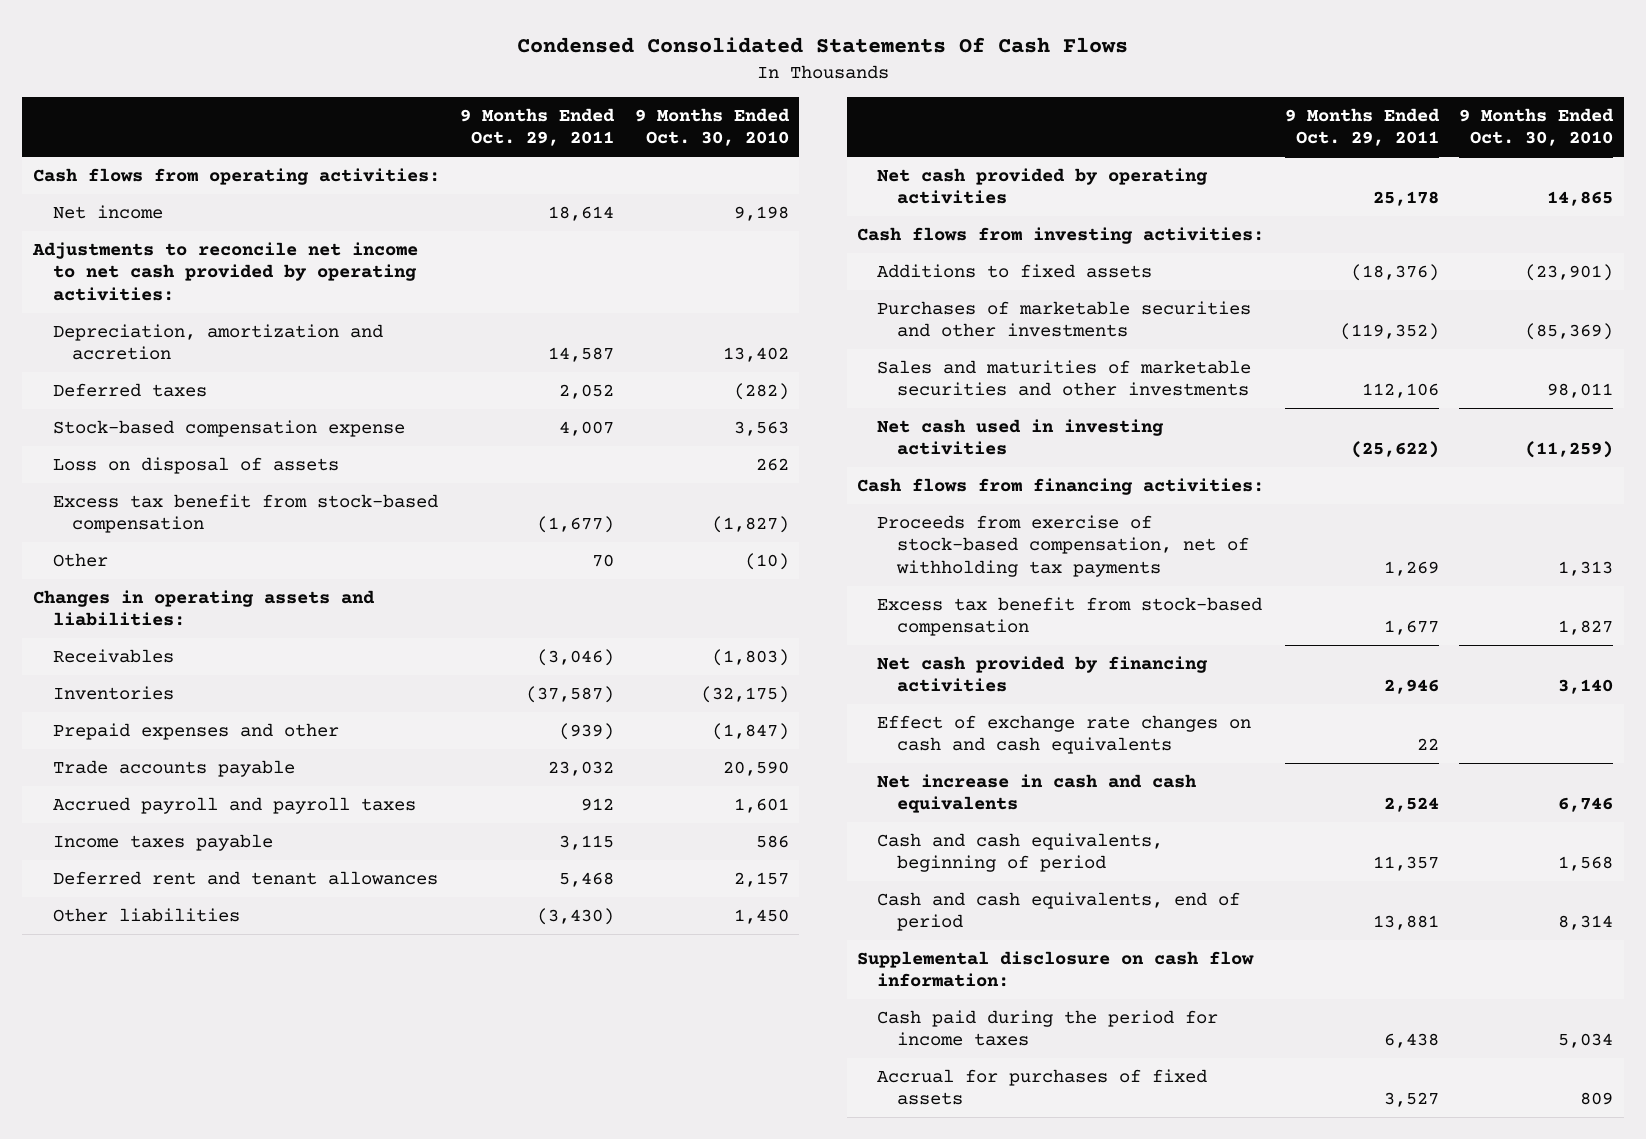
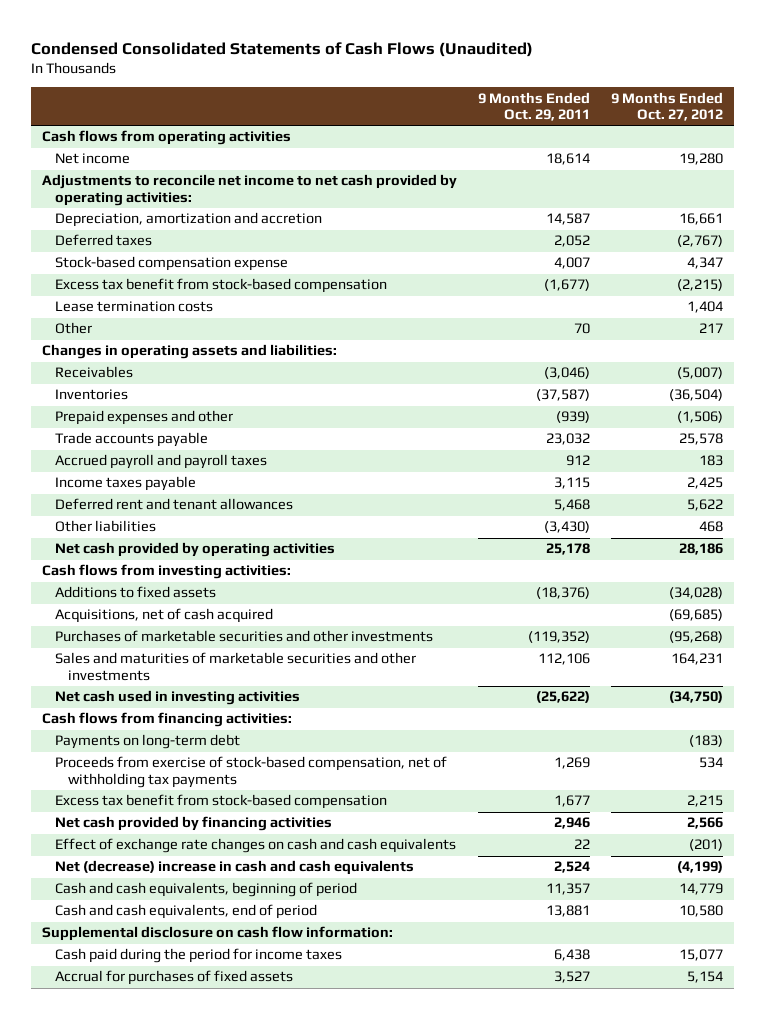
- Condensed Consolidated Statements Of Cash Flows
+ Condensed Consolidated Statements of Cash Flows (Unaudited)
- | 9 Months Ended Oct. 29, 2011 | 9 Months Ended Oct. 30, 2010
+ | 9 Months Ended Oct. 29, 2011 | 9 Months Ended Oct. 27, 2012
- Cash flows from operating activities:
+ Cash flows from operating activities
- Loss on disposal of assets | | 262
+ Lease termination costs | | 1,404
+ Acquisitions, net of cash acquired | | (69,685)
+ Payments on long-term debt | | (183)
- Net increase in cash and cash equivalents | 2,524 | 6,746
+ Net (decrease) increase in cash and cash equivalents | 2,524 | (4,199)

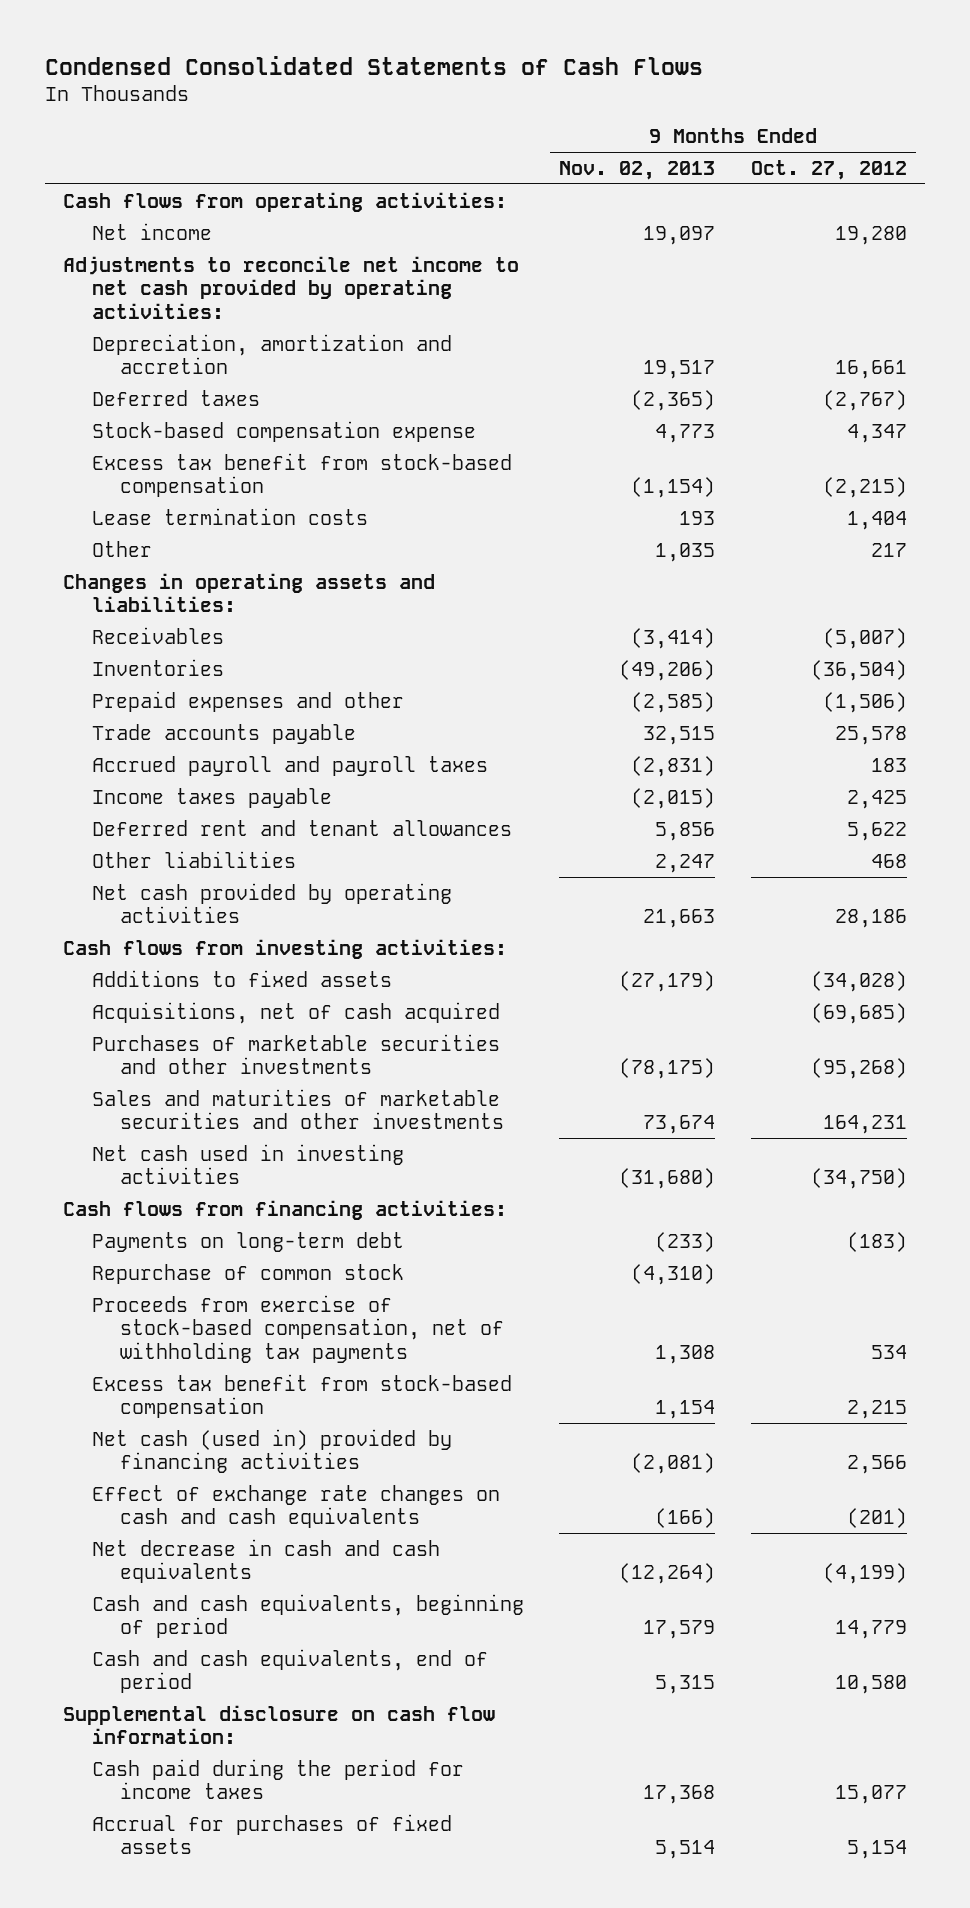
- Condensed Consolidated Statements of Cash Flows (Unaudited)
+ Condensed Consolidated Statements of Cash Flows
- | 9 Months Ended Oct. 29, 2011 | 9 Months Ended Oct. 27, 2012
+ | 9 Months Ended Nov. 02, 2013 | 9 Months Ended Oct. 27, 2012
- Cash flows from operating activities
+ Cash flows from operating activities:
+ Repurchase of common stock | (4,310) |
- Net cash provided by financing activities | 2,946 | 2,566
+ Net cash (used in) provided by financing activities | (2,081) | 2,566
- Net (decrease) increase in cash and cash equivalents | 2,524 | (4,199)
+ Net decrease in cash and cash equivalents | (12,264) | (4,199)

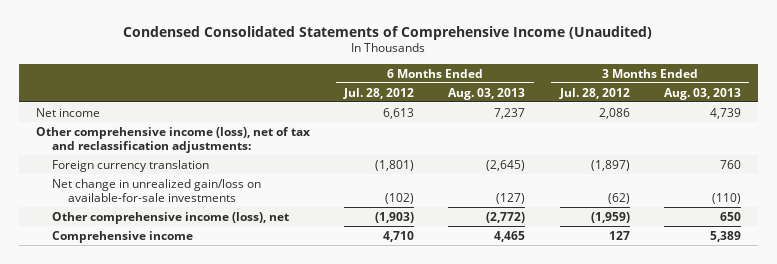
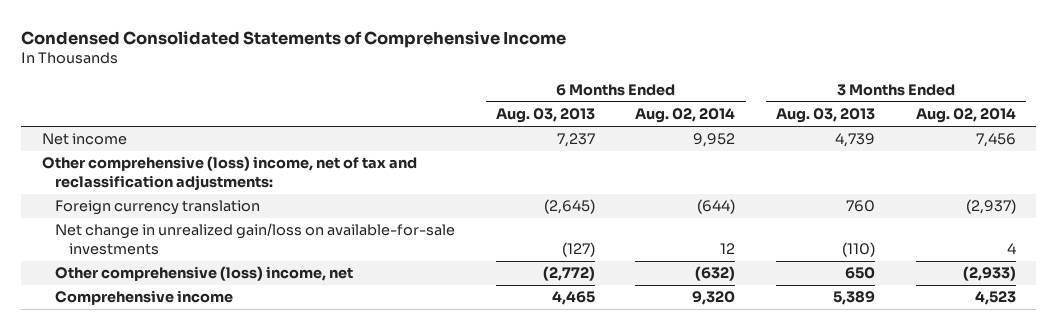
- Condensed Consolidated Statements of Comprehensive Income (Unaudited)
+ Condensed Consolidated Statements of Comprehensive Income
- | 6 Months Ended Jul. 28, 2012 | 6 Months Ended Aug. 03, 2013 | 3 Months Ended Jul. 28, 2012 | 3 Months Ended Aug. 03, 2013
+ | 6 Months Ended Aug. 03, 2013 | 6 Months Ended Aug. 02, 2014 | 3 Months Ended Aug. 03, 2013 | 3 Months Ended Aug. 02, 2014
- Other comprehensive income (loss), net of tax and reclassification adjustments:
+ Other comprehensive (loss) income, net of tax and reclassification adjustments:
- Other comprehensive income (loss), net | (1,903) | (2,772) | (1,959) | 650
+ Other comprehensive (loss) income, net | (2,772) | (632) | 650 | (2,933)

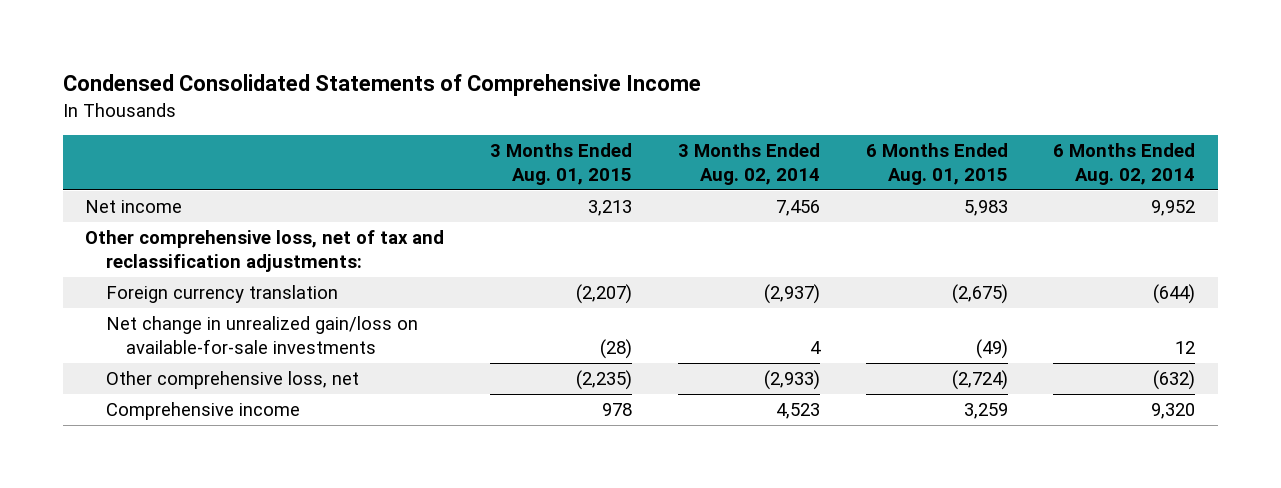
- | 6 Months Ended Aug. 03, 2013 | 6 Months Ended Aug. 02, 2014 | 3 Months Ended Aug. 03, 2013 | 3 Months Ended Aug. 02, 2014
+ | 3 Months Ended Aug. 01, 2015 | 3 Months Ended Aug. 02, 2014 | 6 Months Ended Aug. 01, 2015 | 6 Months Ended Aug. 02, 2014
- Other comprehensive (loss) income, net of tax and reclassification adjustments:
+ Other comprehensive loss, net of tax and reclassification adjustments:
- Other comprehensive (loss) income, net | (2,772) | (632) | 650 | (2,933)
+ Other comprehensive loss, net | (2,235) | (2,933) | (2,724) | (632)

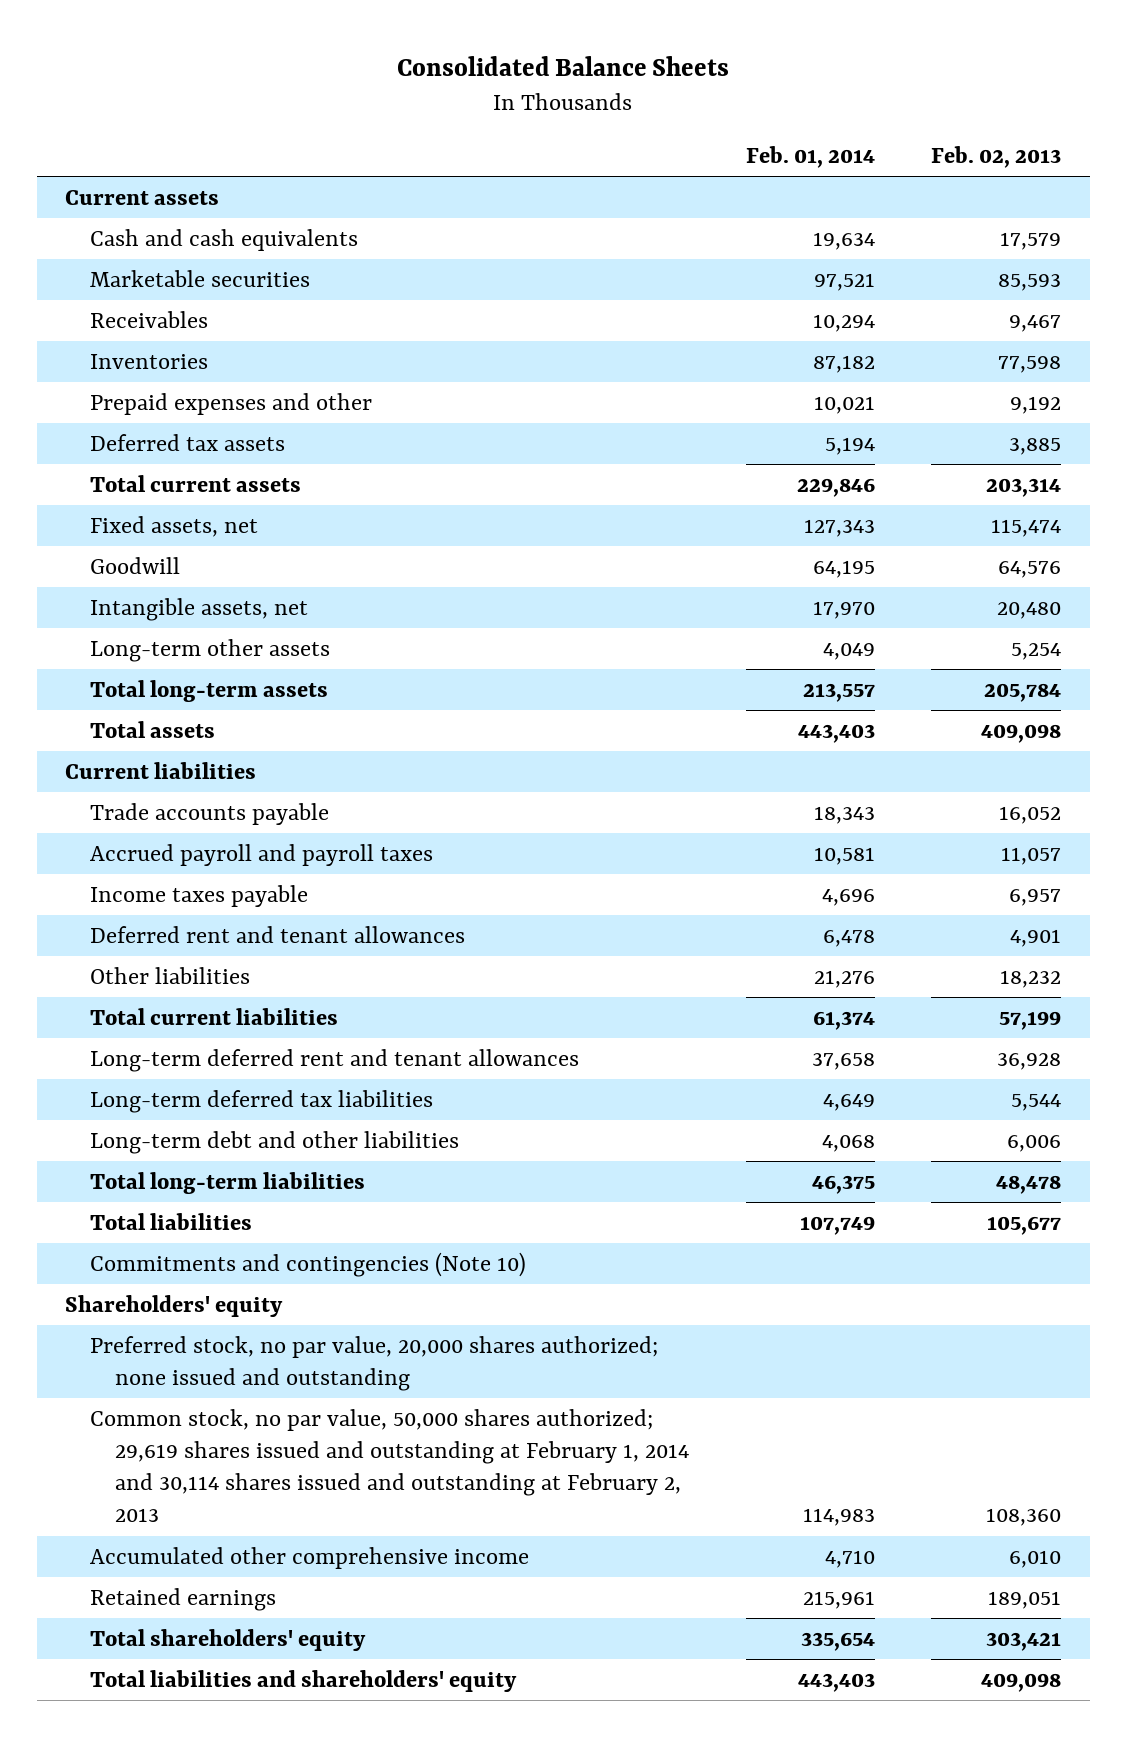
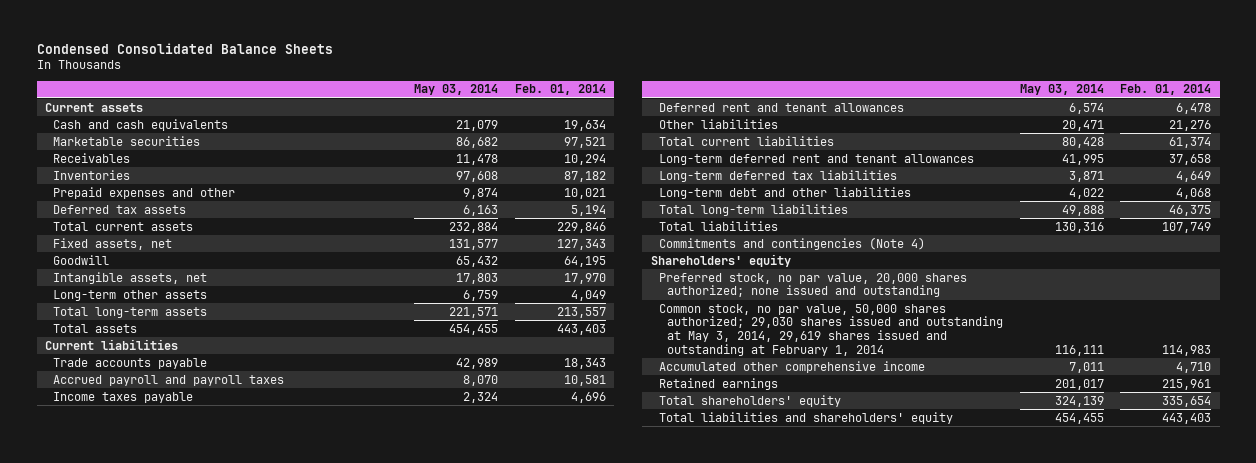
- Consolidated Balance Sheets
+ Condensed Consolidated Balance Sheets
- | Feb. 01, 2014 | Feb. 02, 2013
+ | May 03, 2014 | Feb. 01, 2014
- Commitments and contingencies (Note 10)
+ Commitments and contingencies (Note 4)
- Common stock, no par value, 50,000 shares authorized; 29,619 shares issued and outstanding at February 1, 2014 and 30,114 shares issued and outstanding at February 2, 2013 | 114,983 | 108,360
+ Common stock, no par value, 50,000 shares authorized; 29,030 shares issued and outstanding at May 3, 2014, 29,619 shares issued and outstanding at February 1, 2014 | 116,111 | 114,983

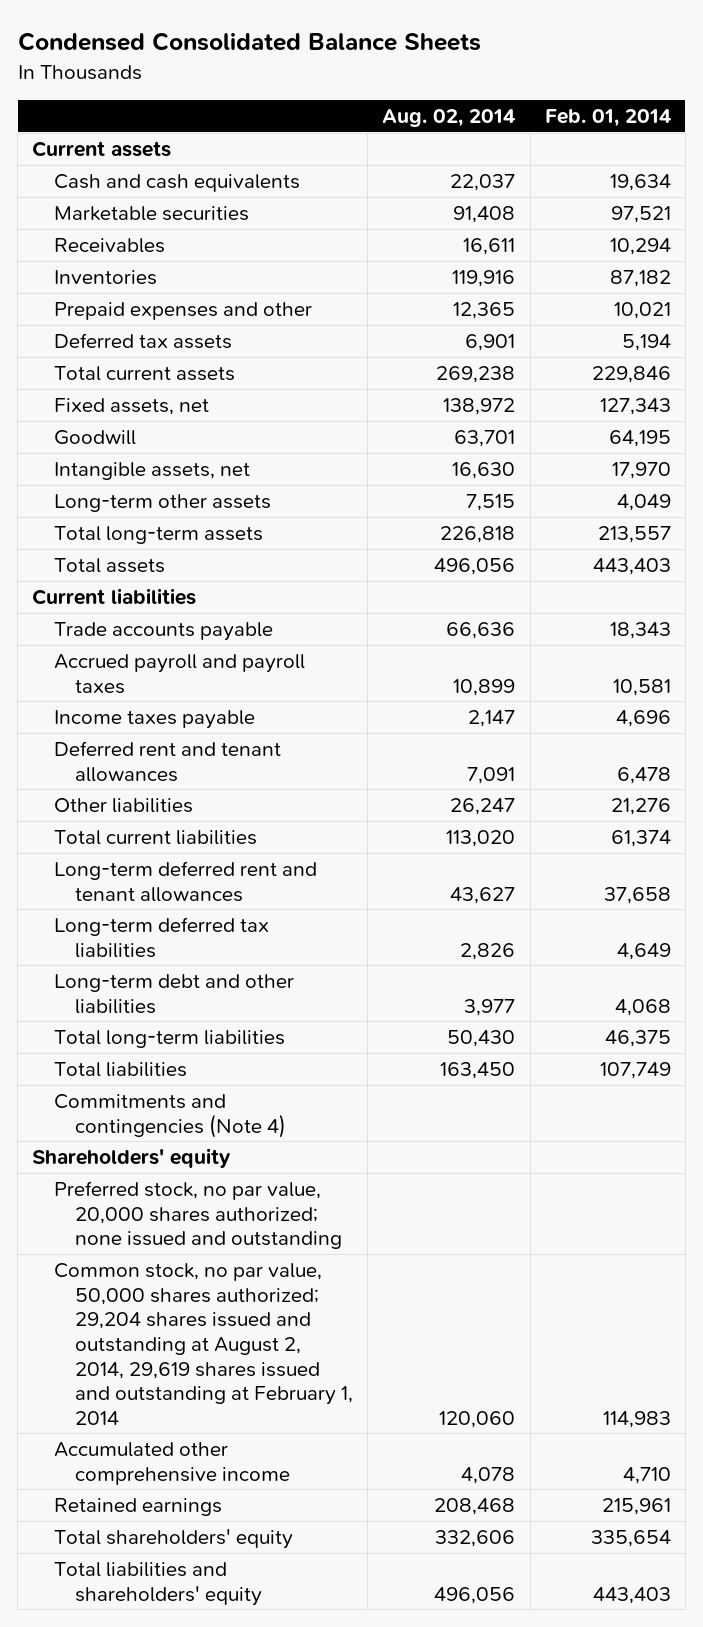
- | May 03, 2014 | Feb. 01, 2014
+ | Aug. 02, 2014 | Feb. 01, 2014
- Common stock, no par value, 50,000 shares authorized; 29,030 shares issued and outstanding at May 3, 2014, 29,619 shares issued and outstanding at February 1, 2014 | 116,111 | 114,983
+ Common stock, no par value, 50,000 shares authorized; 29,204 shares issued and outstanding at August 2, 2014, 29,619 shares issued and outstanding at February 1, 2014 | 120,060 | 114,983

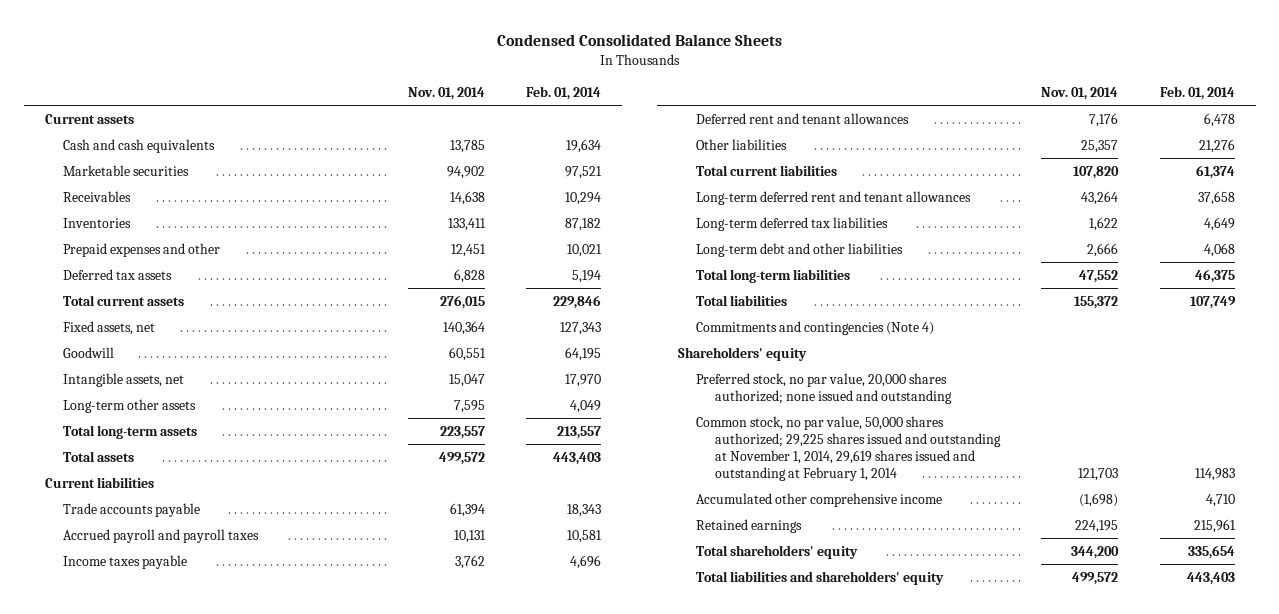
- | Aug. 02, 2014 | Feb. 01, 2014
+ | Nov. 01, 2014 | Feb. 01, 2014
- Common stock, no par value, 50,000 shares authorized; 29,204 shares issued and outstanding at August 2, 2014, 29,619 shares issued and outstanding at February 1, 2014 | 120,060 | 114,983
+ Common stock, no par value, 50,000 shares authorized; 29,225 shares issued and outstanding at November 1, 2014, 29,619 shares issued and outstanding at February 1, 2014 | 121,703 | 114,983

